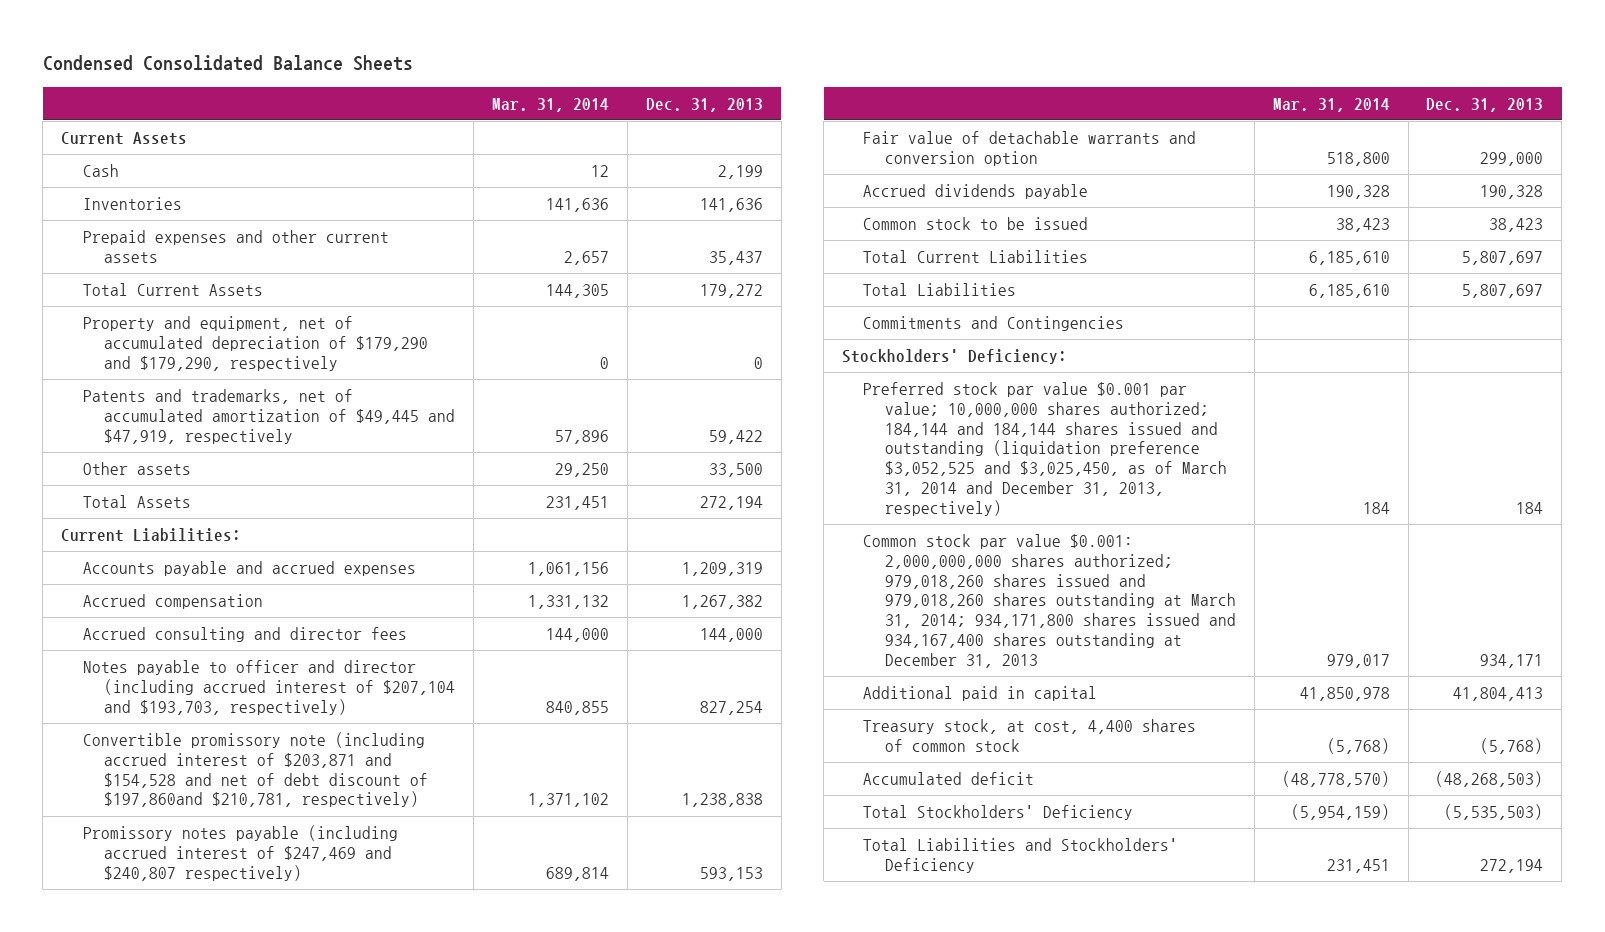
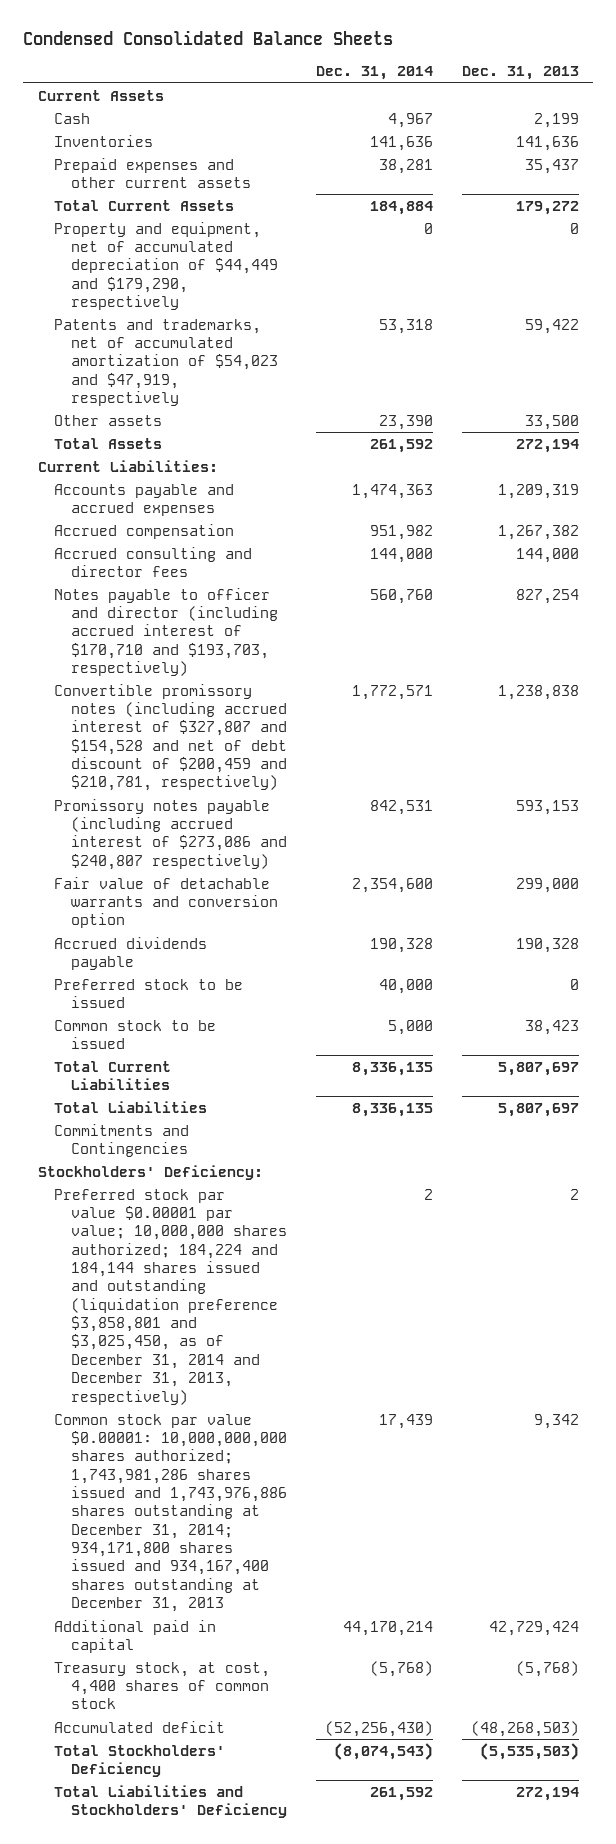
- | Mar. 31, 2014 | Dec. 31, 2013
+ | Dec. 31, 2014 | Dec. 31, 2013
- Property and equipment, net of accumulated depreciation of $179,290 and $179,290, respectively | 0 | 0
- Patents and trademarks, net of accumulated amortization of $49,445 and $47,919, respectively | 57,896 | 59,422
+ Property and equipment, net of accumulated depreciation of $44,449 and $179,290, respectively | 0 | 0
+ Patents and trademarks, net of accumulated amortization of $54,023 and $47,919, respectively | 53,318 | 59,422
- Notes payable to officer and director (including accrued interest of $207,104 and $193,703, respectively) | 840,855 | 827,254
- Convertible promissory note (including accrued interest of $203,871 and $154,528 and net of debt discount of $197,860and $210,781, respectively) | 1,371,102 | 1,238,838
- Promissory notes payable (including accrued interest of $247,469 and $240,807 respectively) | 689,814 | 593,153
+ Notes payable to officer and director (including accrued interest of $170,710 and $193,703, respectively) | 560,760 | 827,254
+ Convertible promissory notes (including accrued interest of $327,807 and $154,528 and net of debt discount of $200,459 and $210,781, respectively) | 1,772,571 | 1,238,838
+ Promissory notes payable (including accrued interest of $273,086 and $240,807 respectively) | 842,531 | 593,153
+ Preferred stock to be issued | 40,000 | 0
- Preferred stock par value $0.001 par value; 10,000,000 shares authorized; 184,144 and 184,144 shares issued and outstanding (liquidation preference $3,052,525 and $3,025,450, as of March 31, 2014 and December 31, 2013, respectively) | 184 | 184
- Common stock par value $0.001: 2,000,000,000 shares authorized; 979,018,260 shares issued and 979,018,260 shares outstanding at March 31, 2014; 934,171,800 shares issued and 934,167,400 shares outstanding at December 31, 2013 | 979,017 | 934,171
- Additional paid in capital | 41,850,978 | 41,804,413
+ Preferred stock par value $0.00001 par value; 10,000,000 shares authorized; 184,224 and 184,144 shares issued and outstanding (liquidation preference $3,858,801 and $3,025,450, as of December 31, 2014 and December 31, 2013, respectively) | 2 | 2
+ Common stock par value $0.00001: 10,000,000,000 shares authorized; 1,743,981,286 shares issued and 1,743,976,886 shares outstanding at December 31, 2014; 934,171,800 shares issued and 934,167,400 shares outstanding at December 31, 2013 | 17,439 | 9,342
+ Additional paid in capital | 44,170,214 | 42,729,424

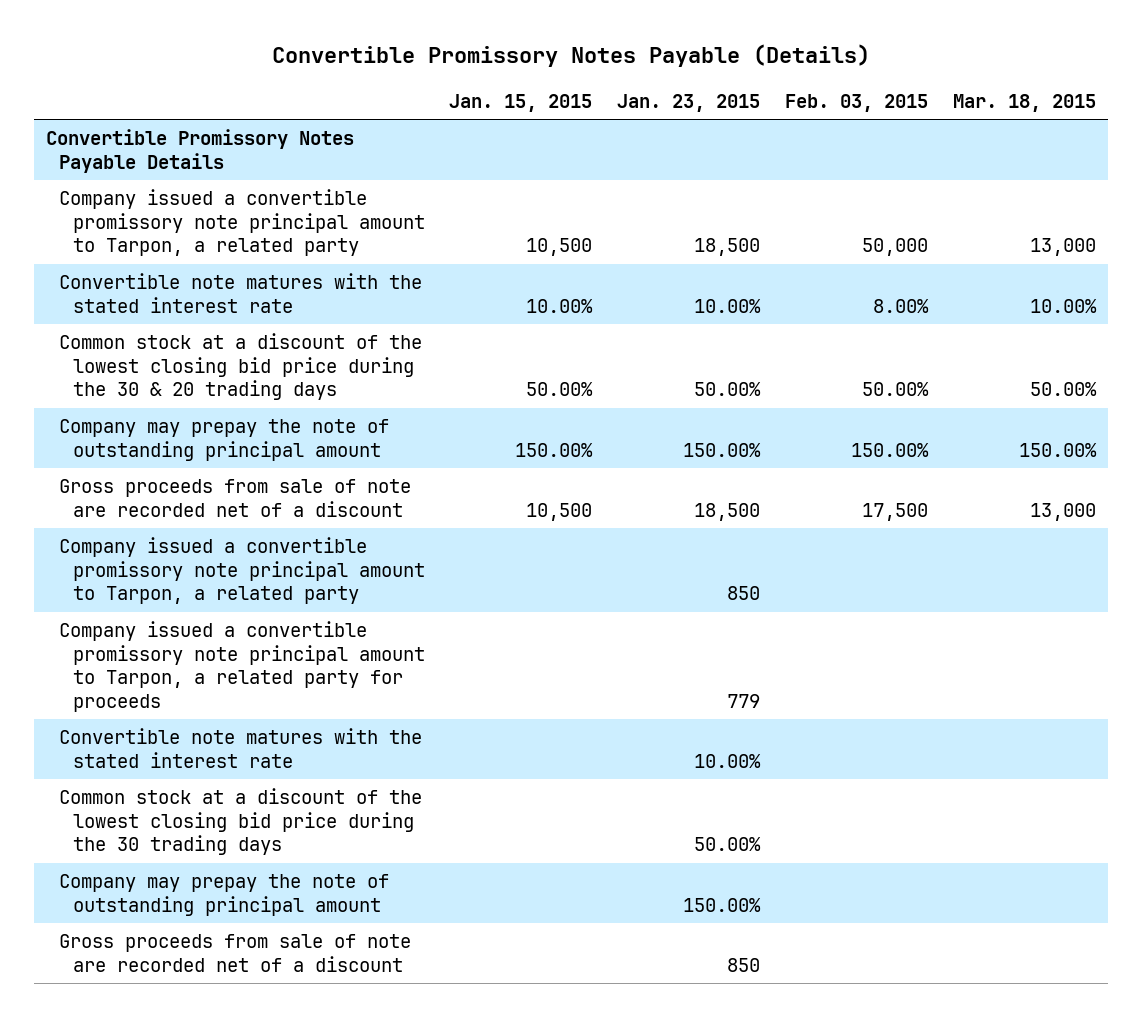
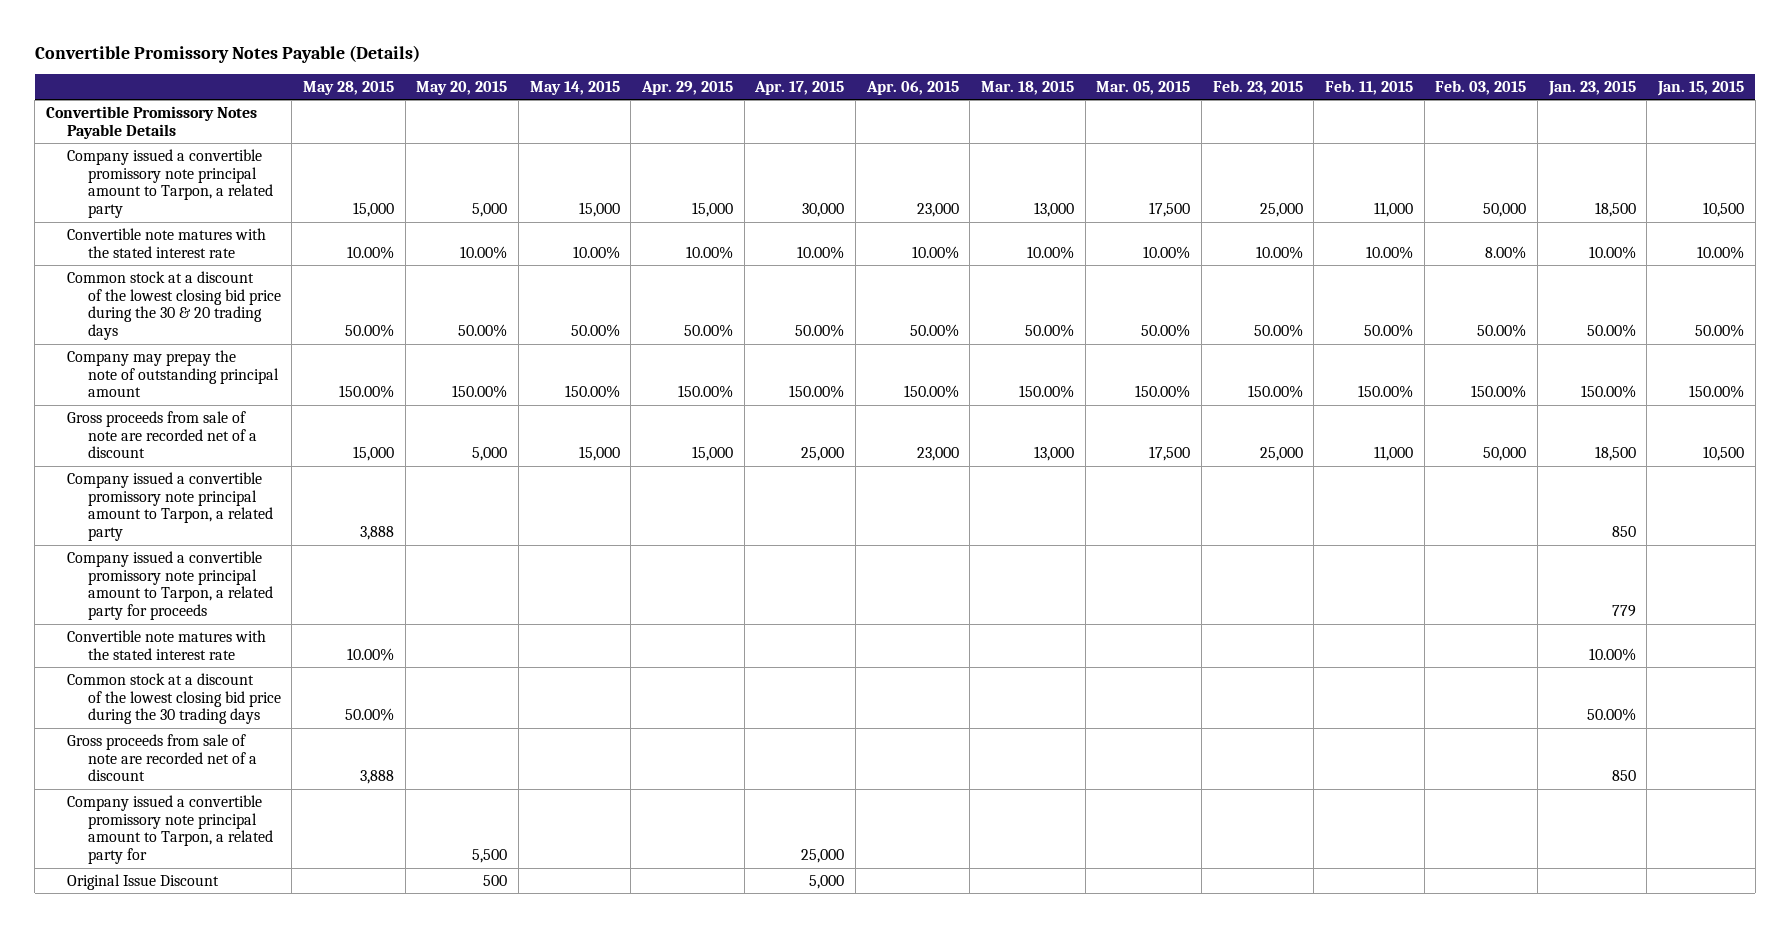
- | Jan. 15, 2015 | Jan. 23, 2015 | Feb. 03, 2015 | Mar. 18, 2015
+ | May 28, 2015 | May 20, 2015 | May 14, 2015 | Apr. 29, 2015 | Apr. 17, 2015 | Apr. 06, 2015 | Mar. 18, 2015 | Mar. 05, 2015 | Feb. 23, 2015 | Feb. 11, 2015 | Feb. 03, 2015 | Jan. 23, 2015 | Jan. 15, 2015
- Gross proceeds from sale of note are recorded net of a discount | 10,500 | 18,500 | 17,500 | 13,000
+ Gross proceeds from sale of note are recorded net of a discount | 15,000 | 5,000 | 15,000 | 15,000 | 25,000 | 23,000 | 13,000 | 17,500 | 25,000 | 11,000 | 50,000 | 18,500 | 10,500
- Company may prepay the note of outstanding principal amount | | 150.00% | |
+ Company issued a convertible promissory note principal amount to Tarpon, a related party for | | 5,500 | | | 25,000 | | | | | | | |
+ Original Issue Discount | | 500 | | | 5,000 | | | | | | | |

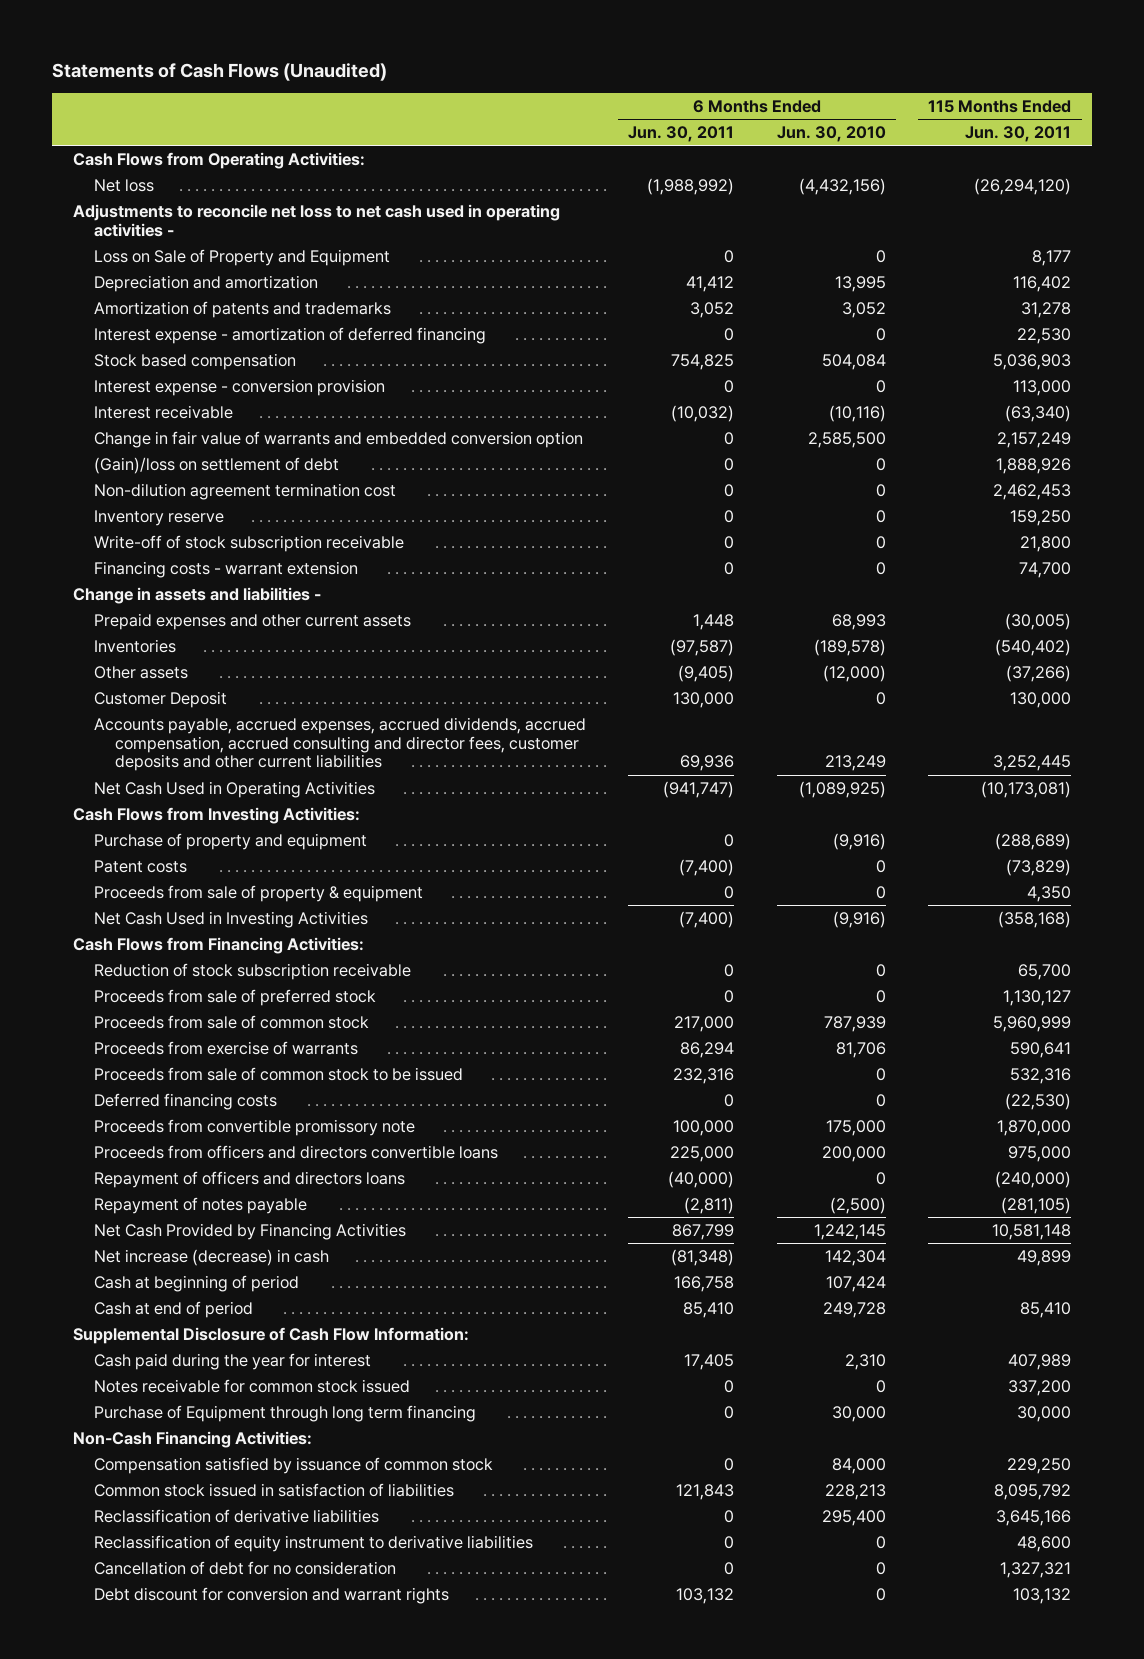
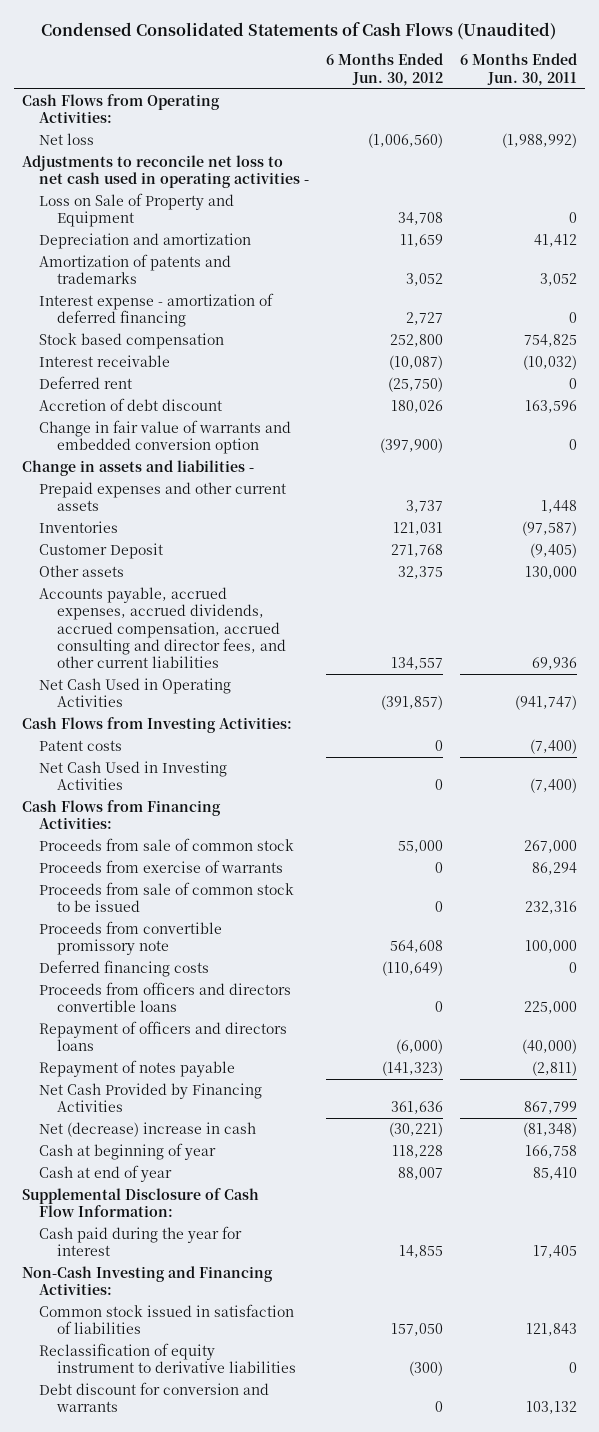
- Statements of Cash Flows (Unaudited)
+ Condensed Consolidated Statements of Cash Flows (Unaudited)
- | 6 Months Ended Jun. 30, 2011 | 6 Months Ended Jun. 30, 2010 | 115 Months Ended Jun. 30, 2011
+ | 6 Months Ended Jun. 30, 2012 | 6 Months Ended Jun. 30, 2011
- Interest expense - conversion provision | 0 | 0 | 113,000
+ Deferred rent | (25,750) | 0
+ Accretion of debt discount | 180,026 | 163,596
- (Gain)/loss on settlement of debt | 0 | 0 | 1,888,926
- Non-dilution agreement termination cost | 0 | 0 | 2,462,453
- Inventory reserve | 0 | 0 | 159,250
- Write-off of stock subscription receivable | 0 | 0 | 21,800
- Financing costs - warrant extension | 0 | 0 | 74,700
- Other assets | (9,405) | (12,000) | (37,266)
- Customer Deposit | 130,000 | 0 | 130,000
- Accounts payable, accrued expenses, accrued dividends, accrued compensation, accrued consulting and director fees, customer deposits and other current liabilities | 69,936 | 213,249 | 3,252,445
+ Customer Deposit | 271,768 | (9,405)
+ Other assets | 32,375 | 130,000
+ Accounts payable, accrued expenses, accrued dividends, accrued compensation, accrued consulting and director fees, and other current liabilities | 134,557 | 69,936
- Purchase of property and equipment | 0 | (9,916) | (288,689)
- Proceeds from sale of property & equipment | 0 | 0 | 4,350
- Reduction of stock subscription receivable | 0 | 0 | 65,700
- Proceeds from sale of preferred stock | 0 | 0 | 1,130,127
- Proceeds from sale of common stock | 217,000 | 787,939 | 5,960,999
+ Proceeds from sale of common stock | 55,000 | 267,000
moved down: Deferred financing costs | (110,649) | 0
- Net increase (decrease) in cash | (81,348) | 142,304 | 49,899
- Cash at beginning of period | 166,758 | 107,424 |
- Cash at end of period | 85,410 | 249,728 | 85,410
+ Net (decrease) increase in cash | (30,221) | (81,348)
+ Cash at beginning of year | 118,228 | 166,758
+ Cash at end of year | 88,007 | 85,410
- Notes receivable for common stock issued | 0 | 0 | 337,200
- Purchase of Equipment through long term financing | 0 | 30,000 | 30,000
- Non-Cash Financing Activities:
- Compensation satisfied by issuance of common stock | 0 | 84,000 | 229,250
+ Non-Cash Investing and Financing Activities:
- Reclassification of derivative liabilities | 0 | 295,400 | 3,645,166
- Cancellation of debt for no consideration | 0 | 0 | 1,327,321
- Debt discount for conversion and warrant rights | 103,132 | 0 | 103,132
+ Debt discount for conversion and warrants | 0 | 103,132

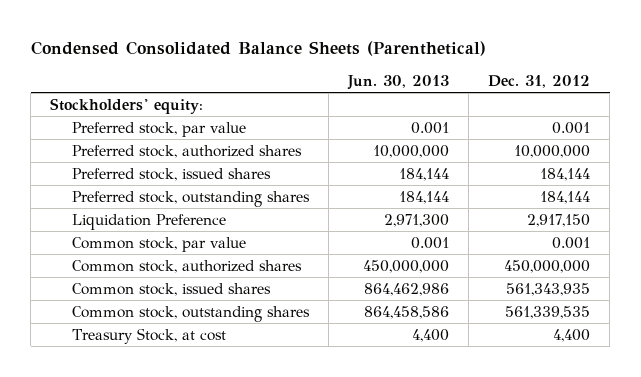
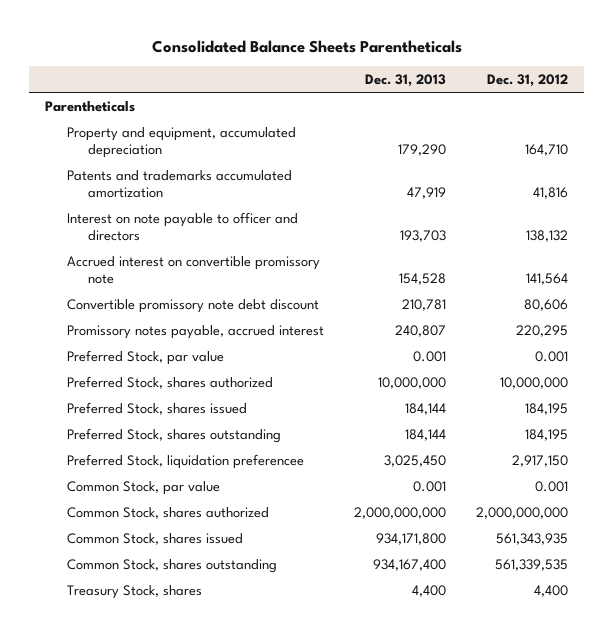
- Condensed Consolidated Balance Sheets (Parenthetical)
+ Consolidated Balance Sheets Parentheticals
- | Jun. 30, 2013 | Dec. 31, 2012
+ | Dec. 31, 2013 | Dec. 31, 2012
- Stockholders' equity:
- Preferred stock, par value | 0.001 | 0.001
- Preferred stock, authorized shares | 10,000,000 | 10,000,000
- Preferred stock, issued shares | 184,144 | 184,144
- Preferred stock, outstanding shares | 184,144 | 184,144
- Liquidation Preference | 2,971,300 | 2,917,150
- Common stock, par value | 0.001 | 0.001
- Common stock, authorized shares | 450,000,000 | 450,000,000
- Common stock, issued shares | 864,462,986 | 561,343,935
- Common stock, outstanding shares | 864,458,586 | 561,339,535
- Treasury Stock, at cost | 4,400 | 4,400
+ Parentheticals
+ Property and equipment, accumulated depreciation | 179,290 | 164,710
+ Patents and trademarks accumulated amortization | 47,919 | 41,816
+ Interest on note payable to officer and directors | 193,703 | 138,132
+ Accrued interest on convertible promissory note | 154,528 | 141,564
+ Convertible promissory note debt discount | 210,781 | 80,606
+ Promissory notes payable, accrued interest | 240,807 | 220,295
+ Preferred Stock, par value | 0.001 | 0.001
+ Preferred Stock, shares authorized | 10,000,000 | 10,000,000
+ Preferred Stock, shares issued | 184,144 | 184,195
+ Preferred Stock, shares outstanding | 184,144 | 184,195
+ Preferred Stock, liquidation preferencee | 3,025,450 | 2,917,150
+ Common Stock, par value | 0.001 | 0.001
+ Common Stock, shares authorized | 2,000,000,000 | 2,000,000,000
+ Common Stock, shares issued | 934,171,800 | 561,343,935
+ Common Stock, shares outstanding | 934,167,400 | 561,339,535
+ Treasury Stock, shares | 4,400 | 4,400

